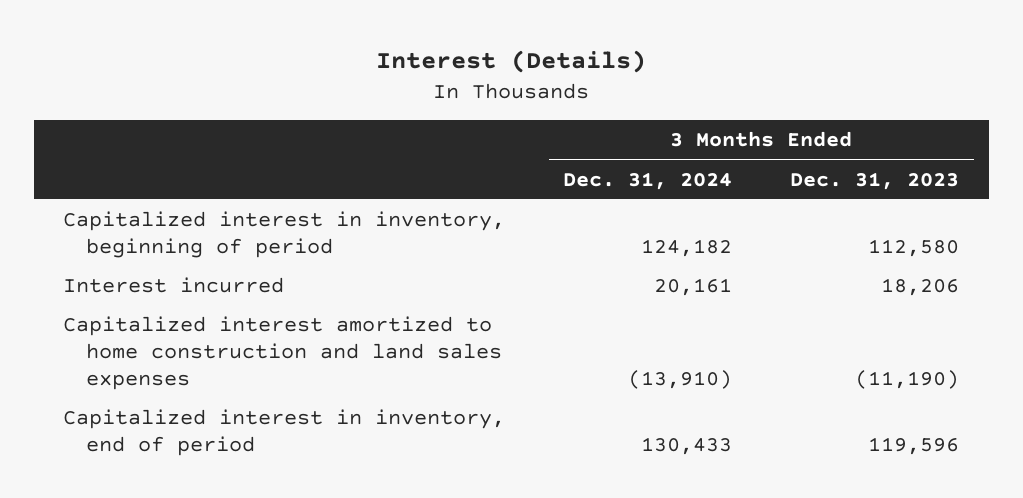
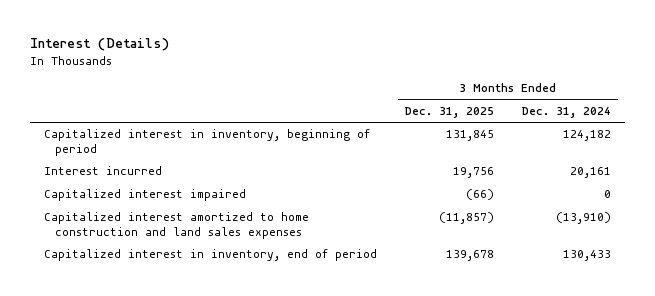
- | 3 Months Ended Dec. 31, 2024 | 3 Months Ended Dec. 31, 2023
+ | 3 Months Ended Dec. 31, 2025 | 3 Months Ended Dec. 31, 2024
+ Capitalized interest impaired | (66) | 0

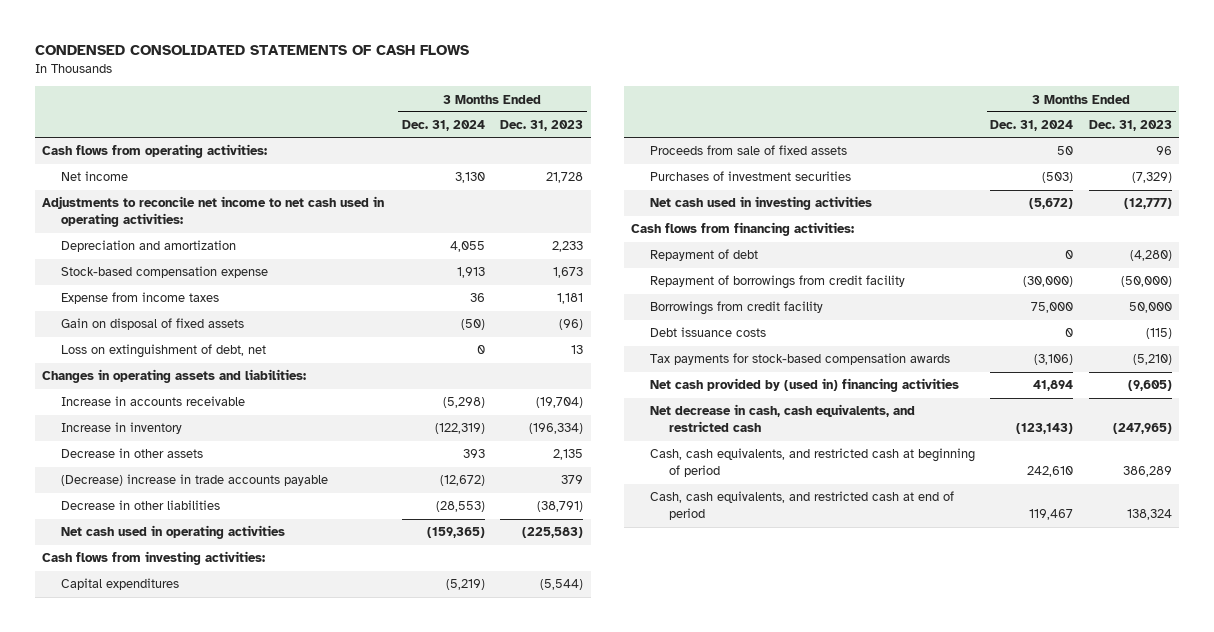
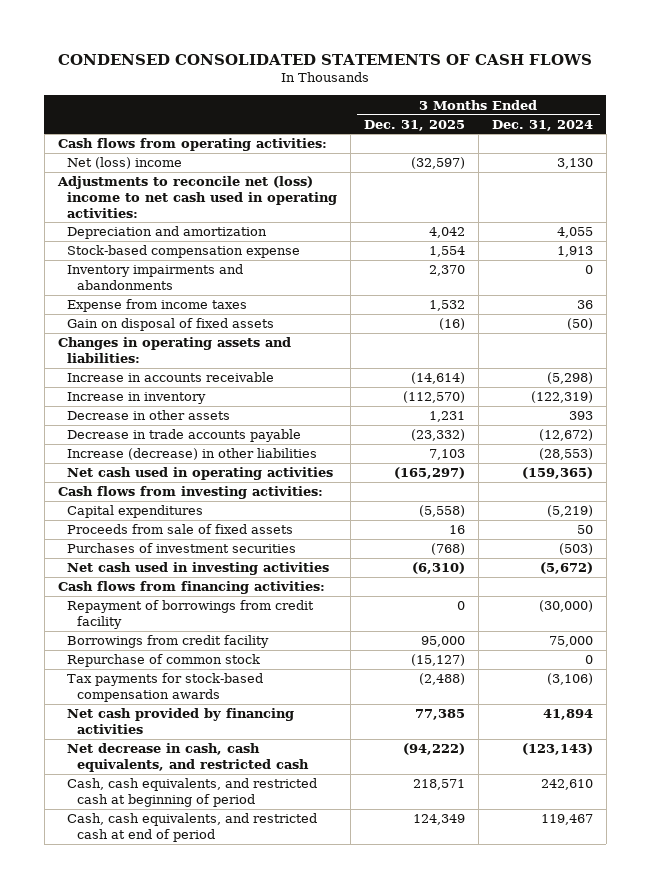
- | 3 Months Ended Dec. 31, 2024 | 3 Months Ended Dec. 31, 2023
+ | 3 Months Ended Dec. 31, 2025 | 3 Months Ended Dec. 31, 2024
- Net income | 3,130 | 21,728
- Adjustments to reconcile net income to net cash used in operating activities:
+ Net (loss) income | (32,597) | 3,130
+ Adjustments to reconcile net (loss) income to net cash used in operating activities:
+ Inventory impairments and abandonments | 2,370 | 0
- Loss on extinguishment of debt, net | 0 | 13
- (Decrease) increase in trade accounts payable | (12,672) | 379
- Decrease in other liabilities | (28,553) | (38,791)
+ Decrease in trade accounts payable | (23,332) | (12,672)
+ Increase (decrease) in other liabilities | 7,103 | (28,553)
- Repayment of debt | 0 | (4,280)
- Debt issuance costs | 0 | (115)
+ Repurchase of common stock | (15,127) | 0
- Net cash provided by (used in) financing activities | 41,894 | (9,605)
+ Net cash provided by financing activities | 77,385 | 41,894

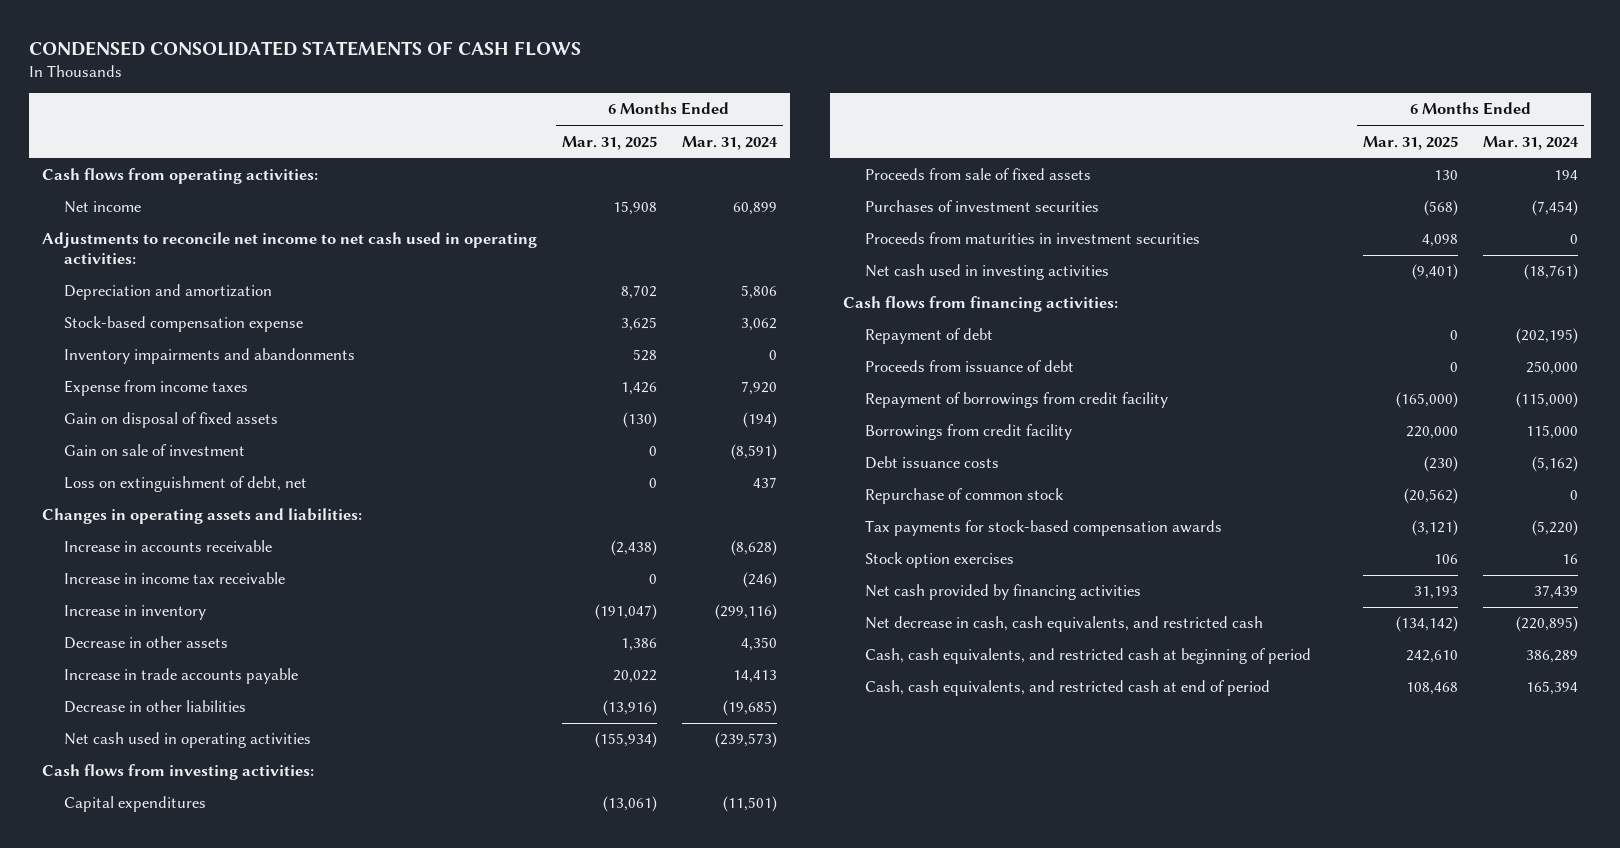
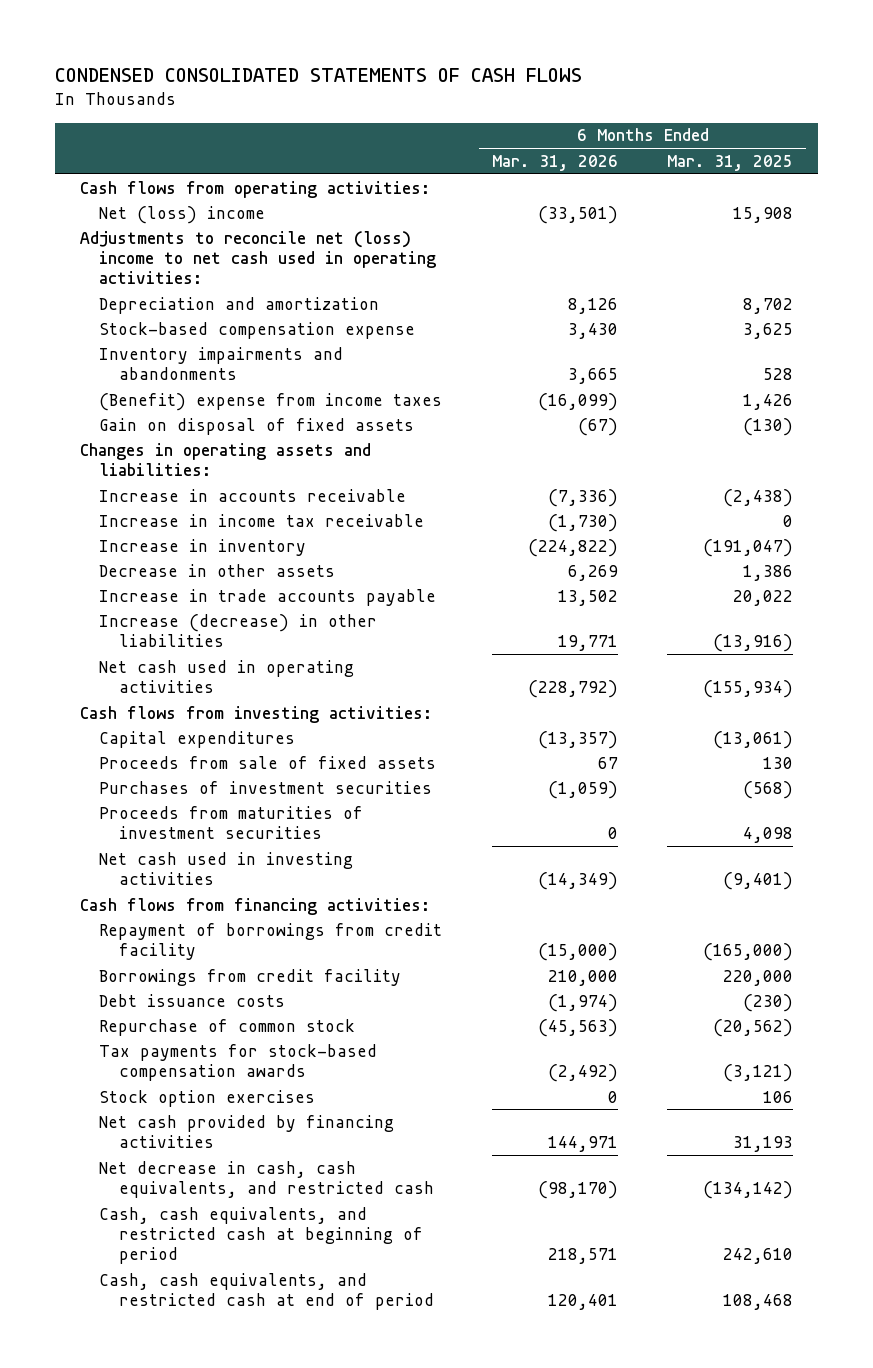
- | 6 Months Ended Mar. 31, 2025 | 6 Months Ended Mar. 31, 2024
+ | 6 Months Ended Mar. 31, 2026 | 6 Months Ended Mar. 31, 2025
- Net income | 15,908 | 60,899
- Adjustments to reconcile net income to net cash used in operating activities:
+ Net (loss) income | (33,501) | 15,908
+ Adjustments to reconcile net (loss) income to net cash used in operating activities:
- Expense from income taxes | 1,426 | 7,920
+ (Benefit) expense from income taxes | (16,099) | 1,426
- Gain on sale of investment | 0 | (8,591)
- Loss on extinguishment of debt, net | 0 | 437
- Decrease in other liabilities | (13,916) | (19,685)
+ Increase (decrease) in other liabilities | 19,771 | (13,916)
- Proceeds from maturities in investment securities | 4,098 | 0
+ Proceeds from maturities of investment securities | 0 | 4,098
- Repayment of debt | 0 | (202,195)
- Proceeds from issuance of debt | 0 | 250,000

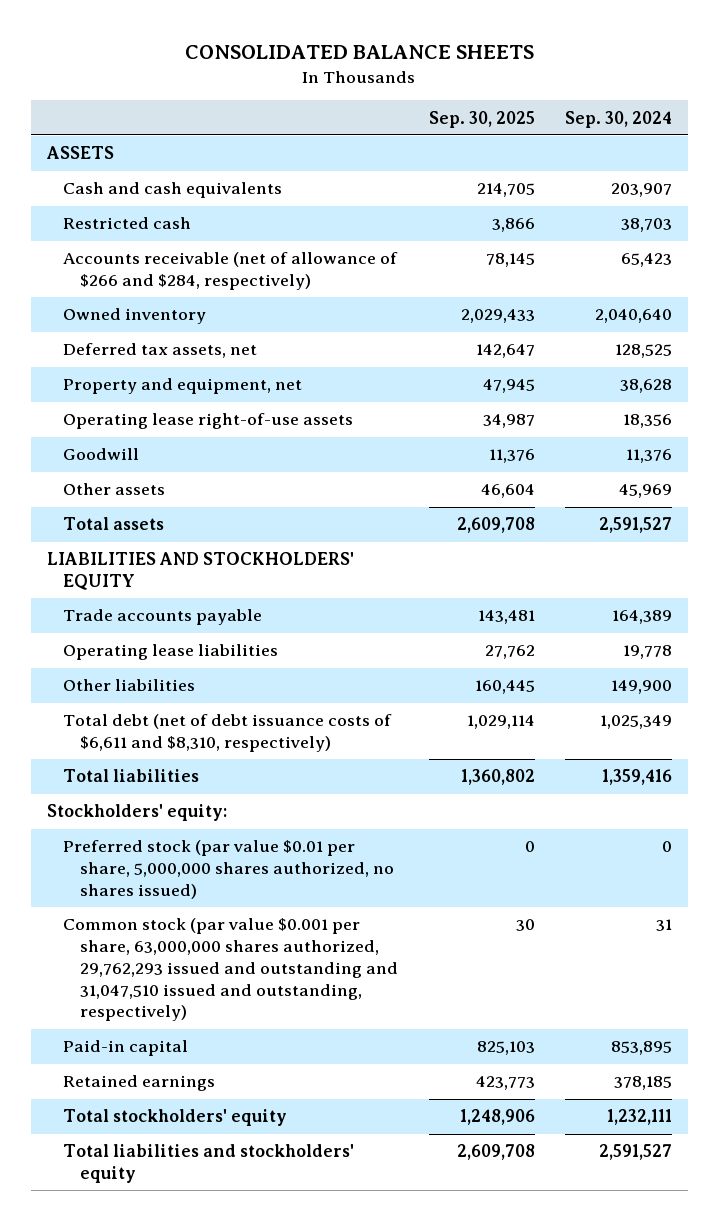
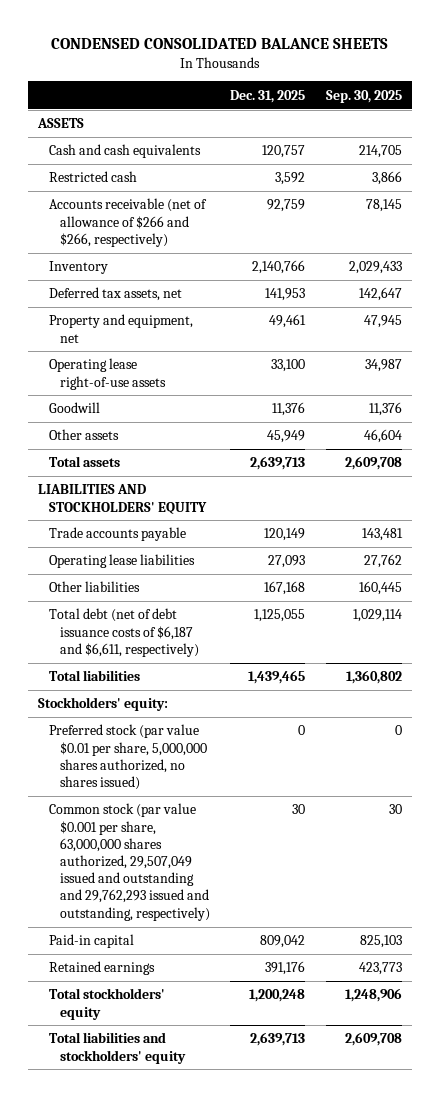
- CONSOLIDATED BALANCE SHEETS
+ CONDENSED CONSOLIDATED BALANCE SHEETS
- | Sep. 30, 2025 | Sep. 30, 2024
+ | Dec. 31, 2025 | Sep. 30, 2025
- Accounts receivable (net of allowance of $266 and $284, respectively) | 78,145 | 65,423
- Owned inventory | 2,029,433 | 2,040,640
+ Accounts receivable (net of allowance of $266 and $266, respectively) | 92,759 | 78,145
+ Inventory | 2,140,766 | 2,029,433
- Total debt (net of debt issuance costs of $6,611 and $8,310, respectively) | 1,029,114 | 1,025,349
+ Total debt (net of debt issuance costs of $6,187 and $6,611, respectively) | 1,125,055 | 1,029,114
- Common stock (par value $0.001 per share, 63,000,000 shares authorized, 29,762,293 issued and outstanding and 31,047,510 issued and outstanding, respectively) | 30 | 31
+ Common stock (par value $0.001 per share, 63,000,000 shares authorized, 29,507,049 issued and outstanding and 29,762,293 issued and outstanding, respectively) | 30 | 30

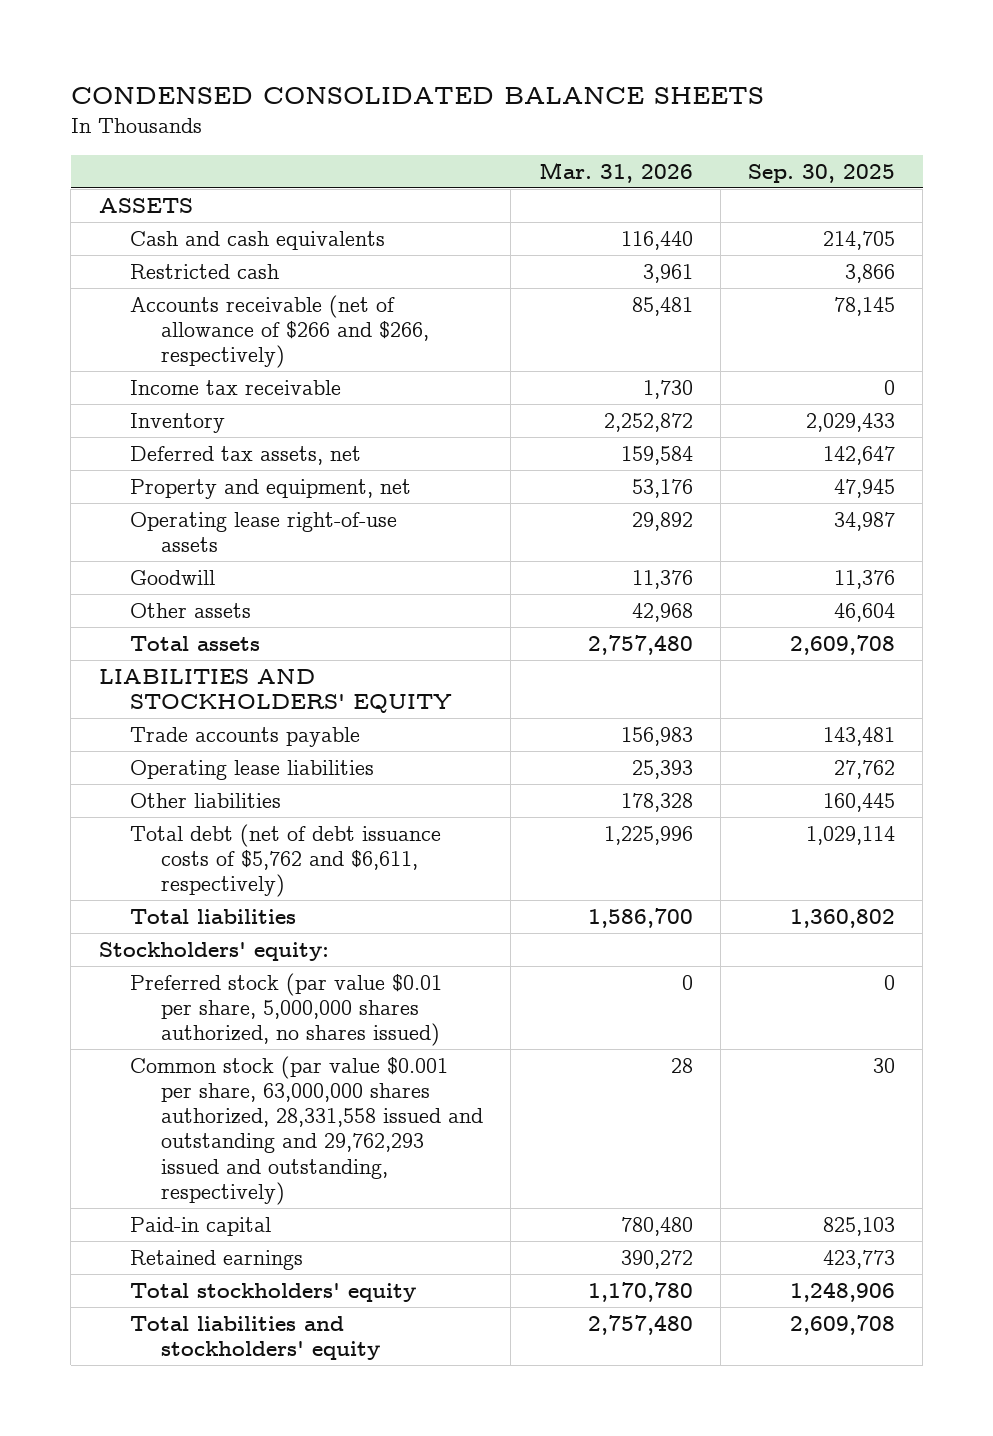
- | Dec. 31, 2025 | Sep. 30, 2025
+ | Mar. 31, 2026 | Sep. 30, 2025
+ Income tax receivable | 1,730 | 0
- Total debt (net of debt issuance costs of $6,187 and $6,611, respectively) | 1,125,055 | 1,029,114
+ Total debt (net of debt issuance costs of $5,762 and $6,611, respectively) | 1,225,996 | 1,029,114
- Common stock (par value $0.001 per share, 63,000,000 shares authorized, 29,507,049 issued and outstanding and 29,762,293 issued and outstanding, respectively) | 30 | 30
+ Common stock (par value $0.001 per share, 63,000,000 shares authorized, 28,331,558 issued and outstanding and 29,762,293 issued and outstanding, respectively) | 28 | 30

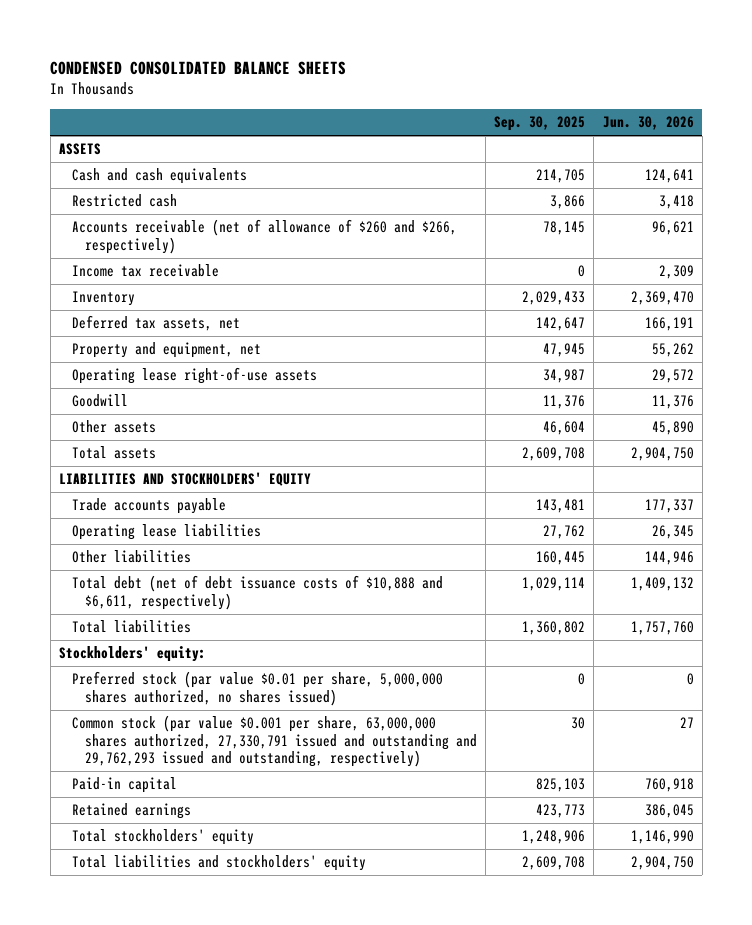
- | Mar. 31, 2026 | Sep. 30, 2025
+ | Sep. 30, 2025 | Jun. 30, 2026
- Accounts receivable (net of allowance of $266 and $266, respectively) | 85,481 | 78,145
+ Accounts receivable (net of allowance of $260 and $266, respectively) | 78,145 | 96,621
- Total debt (net of debt issuance costs of $5,762 and $6,611, respectively) | 1,225,996 | 1,029,114
+ Total debt (net of debt issuance costs of $10,888 and $6,611, respectively) | 1,029,114 | 1,409,132
- Common stock (par value $0.001 per share, 63,000,000 shares authorized, 28,331,558 issued and outstanding and 29,762,293 issued and outstanding, respectively) | 28 | 30
+ Common stock (par value $0.001 per share, 63,000,000 shares authorized, 27,330,791 issued and outstanding and 29,762,293 issued and outstanding, respectively) | 30 | 27

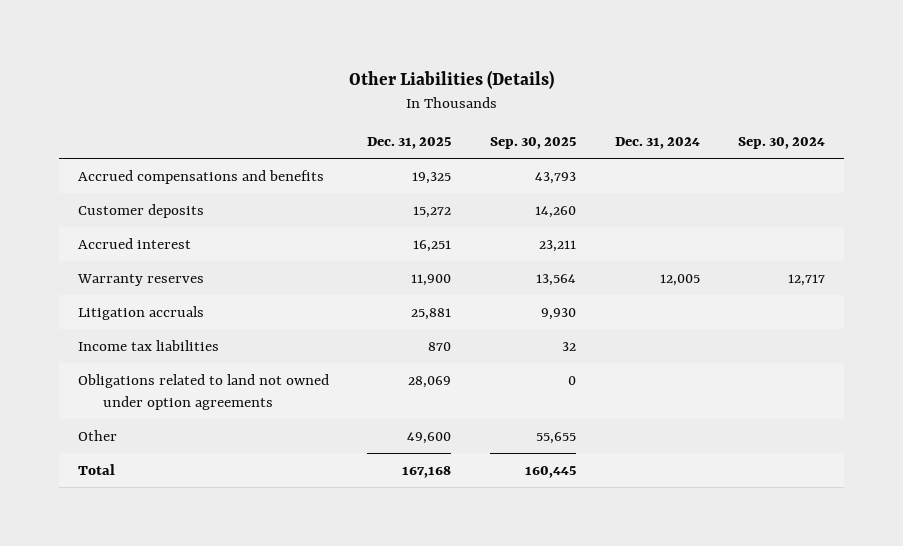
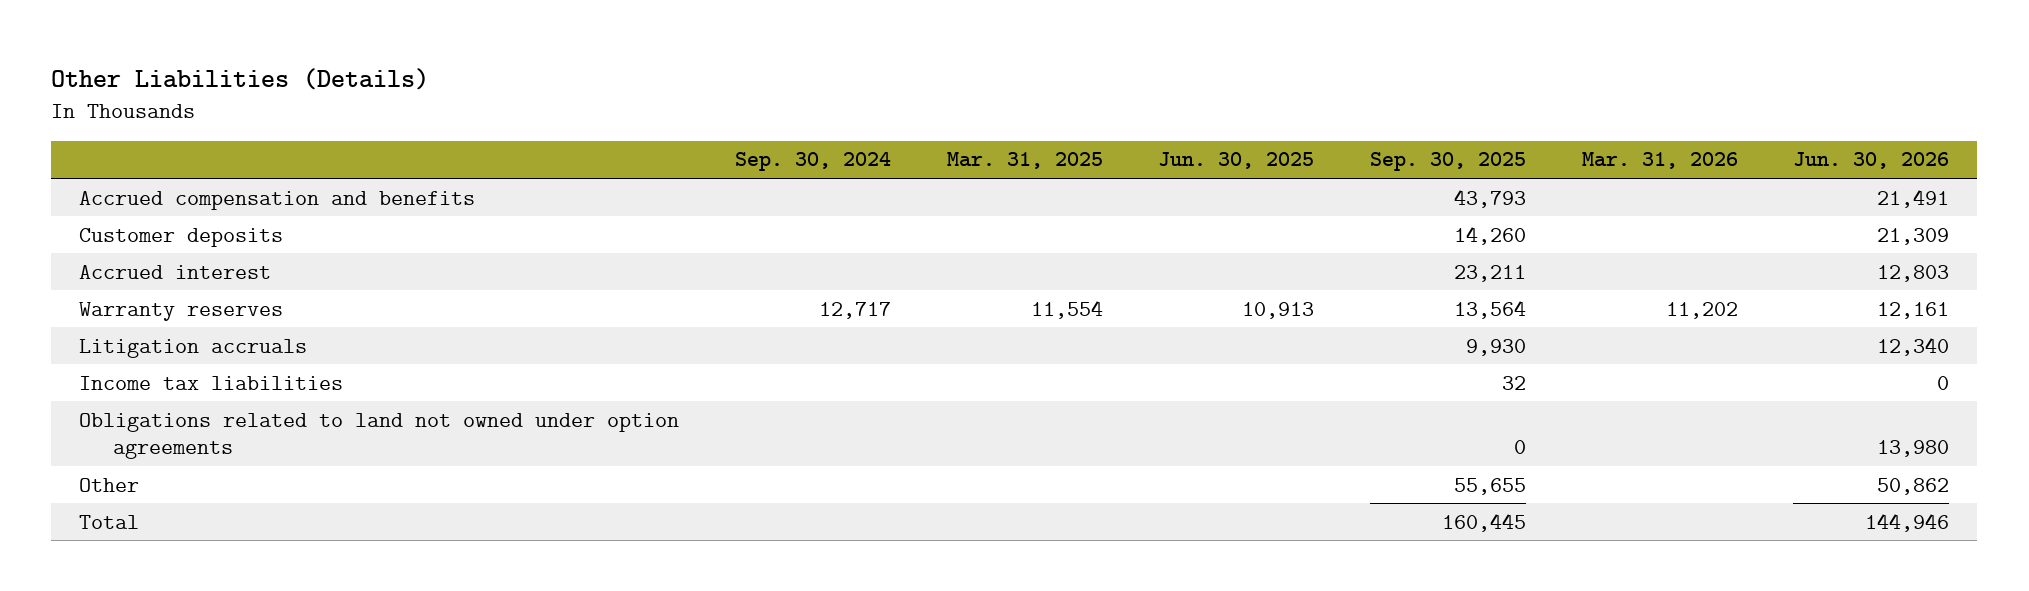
- | Dec. 31, 2025 | Sep. 30, 2025 | Dec. 31, 2024 | Sep. 30, 2024
+ | Sep. 30, 2024 | Mar. 31, 2025 | Jun. 30, 2025 | Sep. 30, 2025 | Mar. 31, 2026 | Jun. 30, 2026
- Accrued compensations and benefits | 19,325 | 43,793 | |
+ Accrued compensation and benefits | | | | 43,793 | | 21,491

